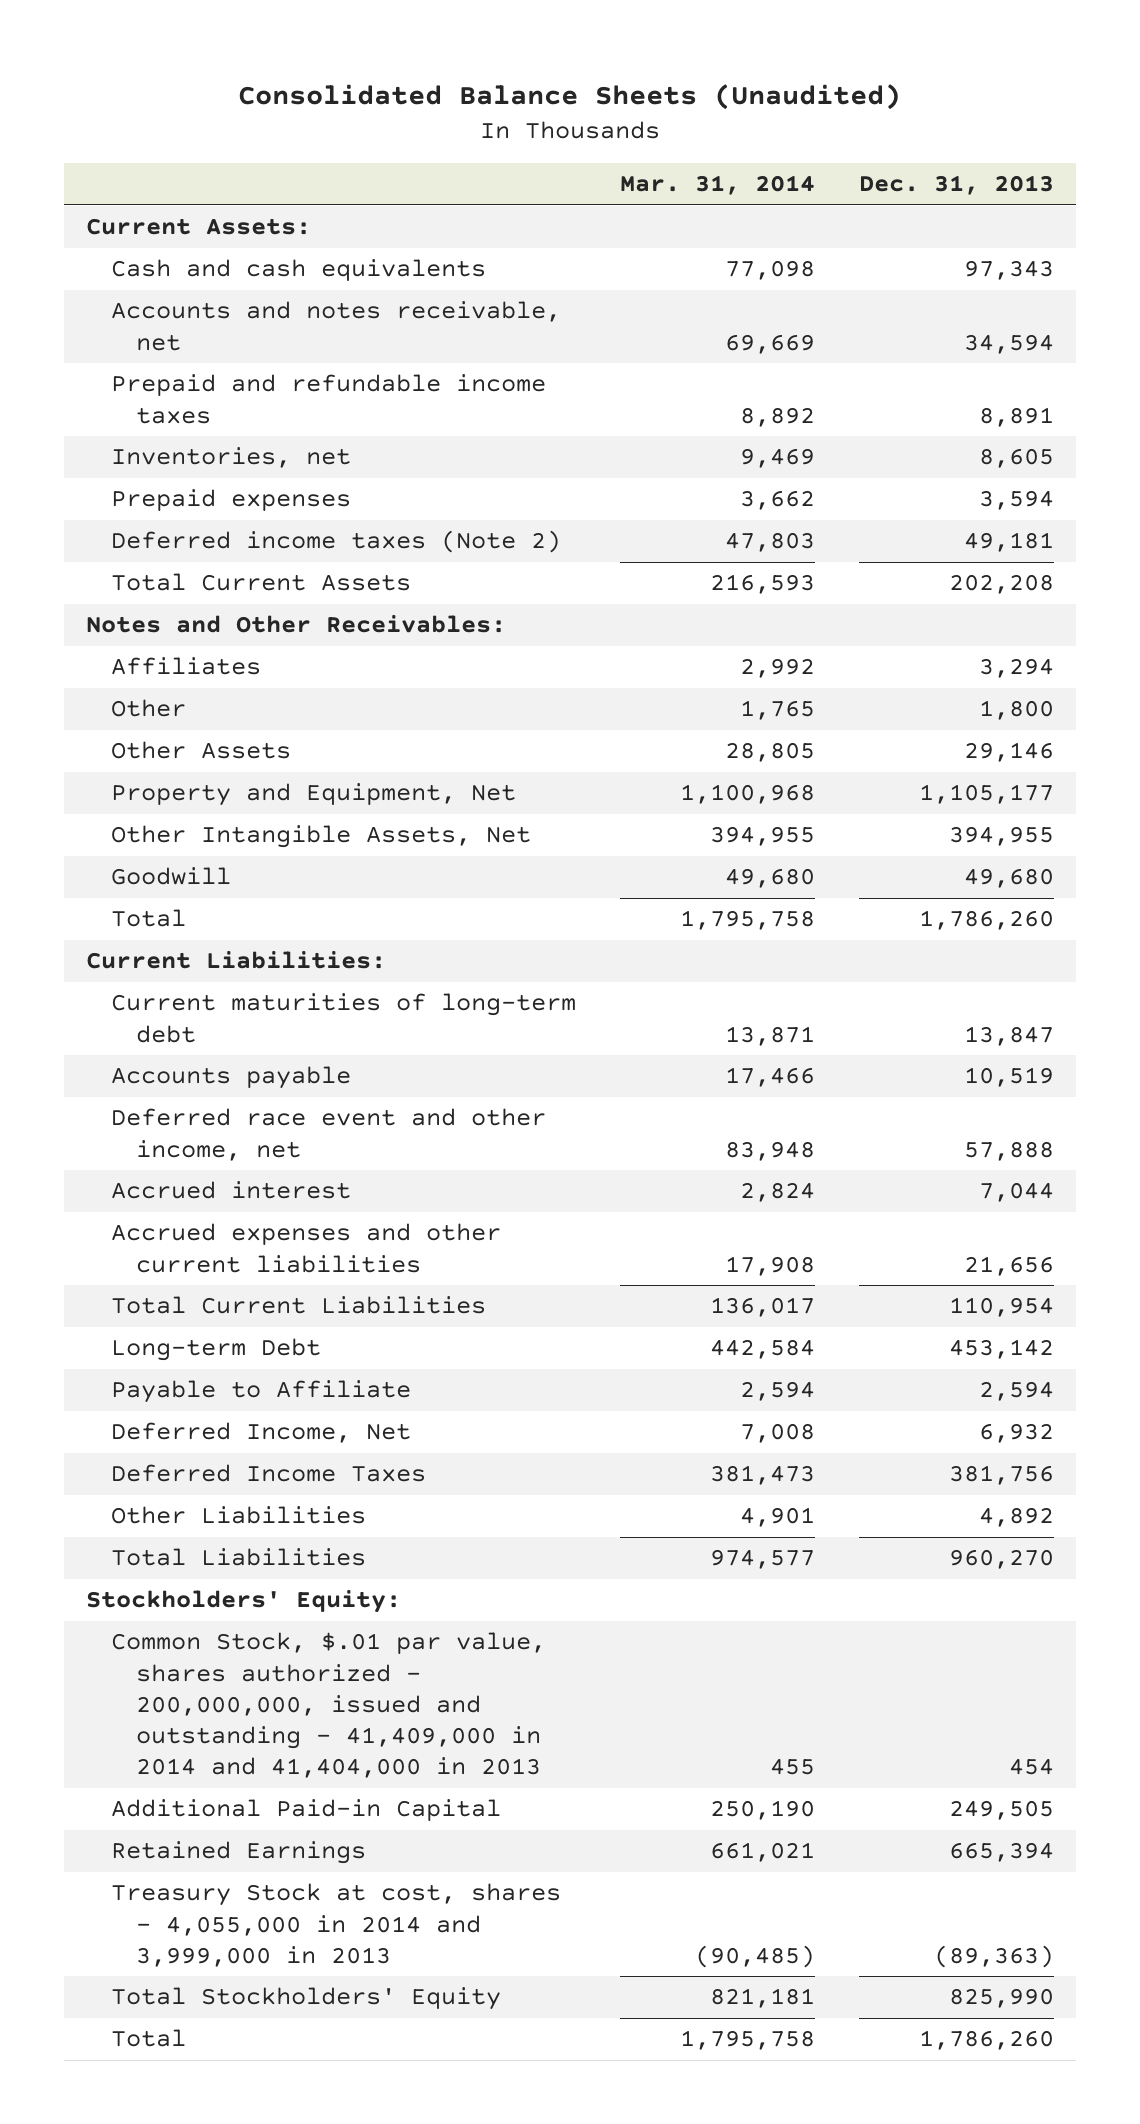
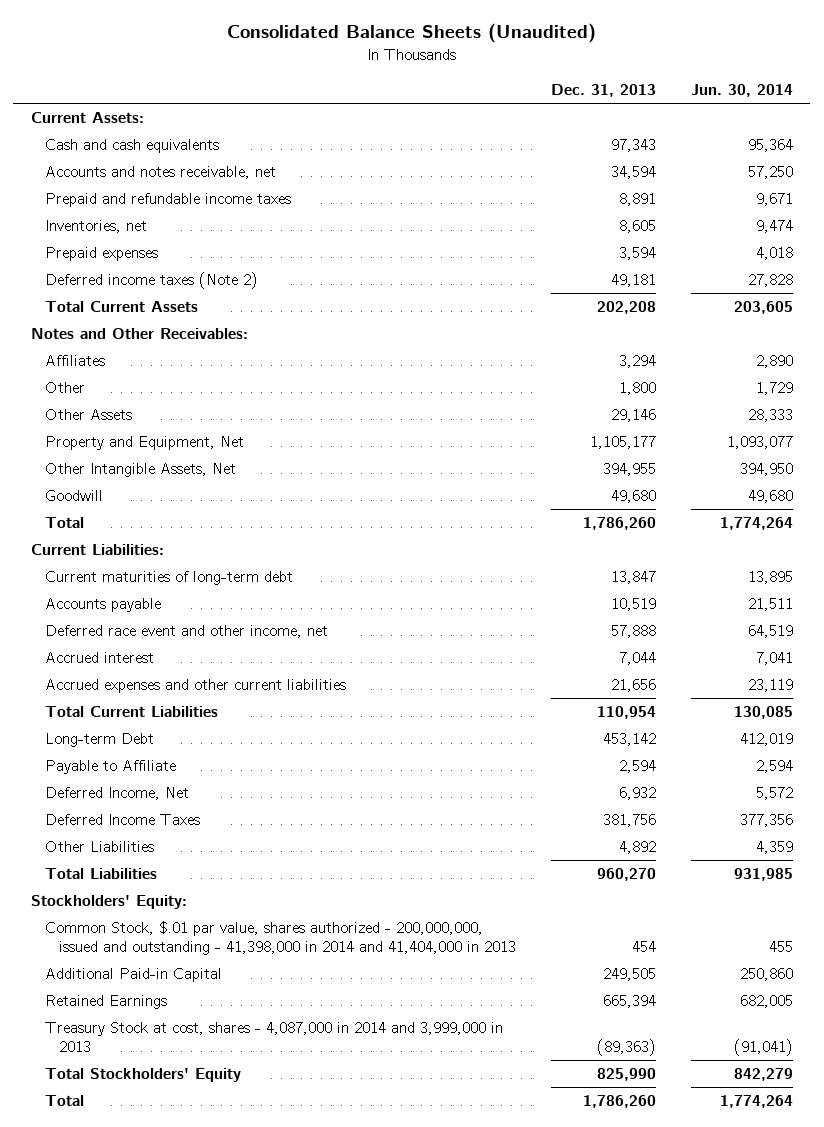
- | Mar. 31, 2014 | Dec. 31, 2013
+ | Dec. 31, 2013 | Jun. 30, 2014
- Common Stock, $.01 par value, shares authorized - 200,000,000, issued and outstanding - 41,409,000 in 2014 and 41,404,000 in 2013 | 455 | 454
+ Common Stock, $.01 par value, shares authorized - 200,000,000, issued and outstanding - 41,398,000 in 2014 and 41,404,000 in 2013 | 454 | 455
- Treasury Stock at cost, shares - 4,055,000 in 2014 and 3,999,000 in 2013 | (90,485) | (89,363)
+ Treasury Stock at cost, shares - 4,087,000 in 2014 and 3,999,000 in 2013 | (89,363) | (91,041)

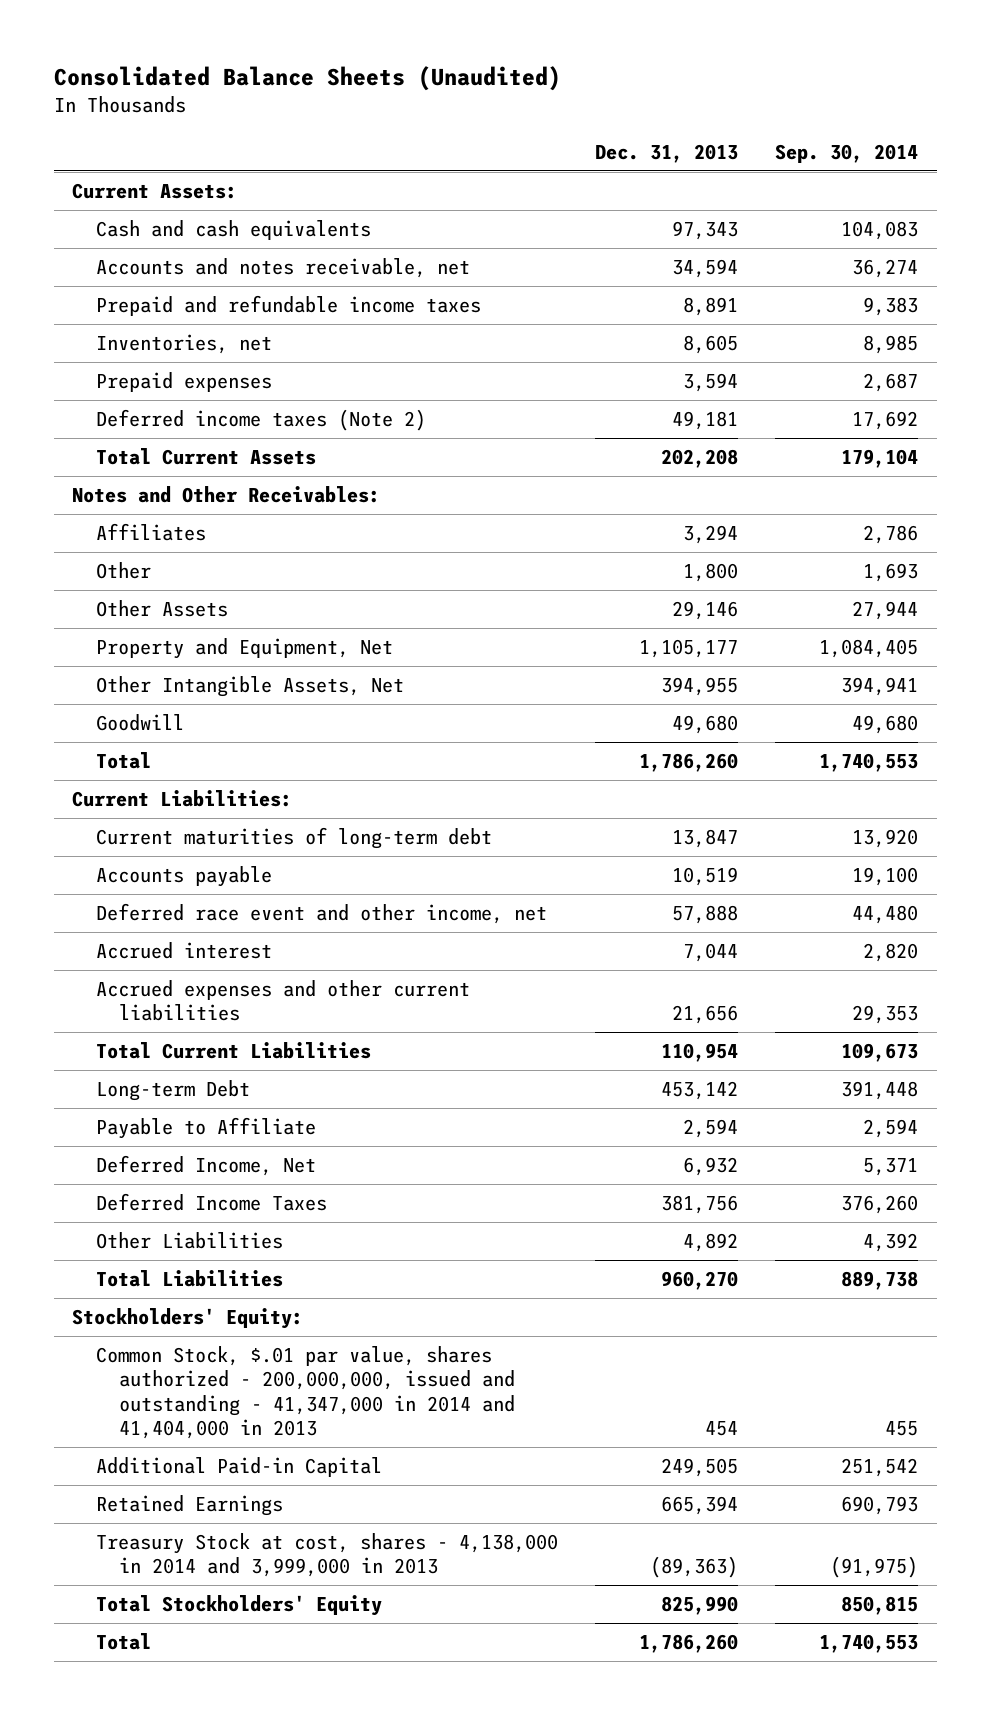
- | Dec. 31, 2013 | Jun. 30, 2014
+ | Dec. 31, 2013 | Sep. 30, 2014
- Common Stock, $.01 par value, shares authorized - 200,000,000, issued and outstanding - 41,398,000 in 2014 and 41,404,000 in 2013 | 454 | 455
+ Common Stock, $.01 par value, shares authorized - 200,000,000, issued and outstanding - 41,347,000 in 2014 and 41,404,000 in 2013 | 454 | 455
- Treasury Stock at cost, shares - 4,087,000 in 2014 and 3,999,000 in 2013 | (89,363) | (91,041)
+ Treasury Stock at cost, shares - 4,138,000 in 2014 and 3,999,000 in 2013 | (89,363) | (91,975)

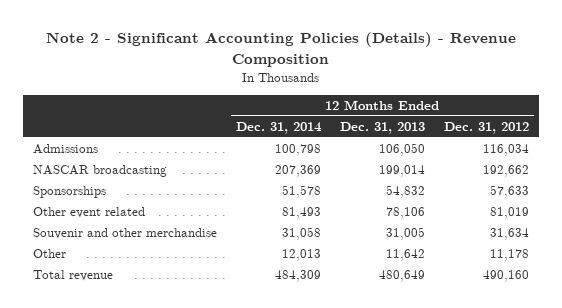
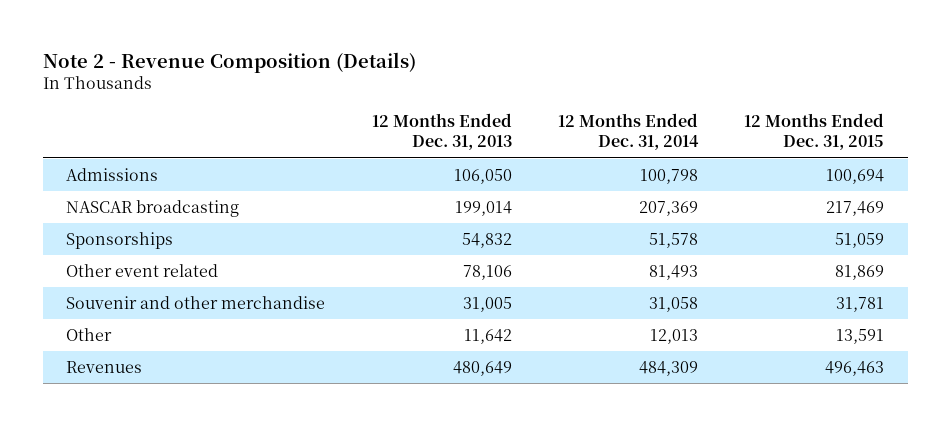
- Note 2 - Significant Accounting Policies (Details) - Revenue Composition
+ Note 2 - Revenue Composition (Details)
- | 12 Months Ended Dec. 31, 2014 | 12 Months Ended Dec. 31, 2013 | 12 Months Ended Dec. 31, 2012
+ | 12 Months Ended Dec. 31, 2013 | 12 Months Ended Dec. 31, 2014 | 12 Months Ended Dec. 31, 2015
- Total revenue | 484,309 | 480,649 | 490,160
+ Revenues | 480,649 | 484,309 | 496,463

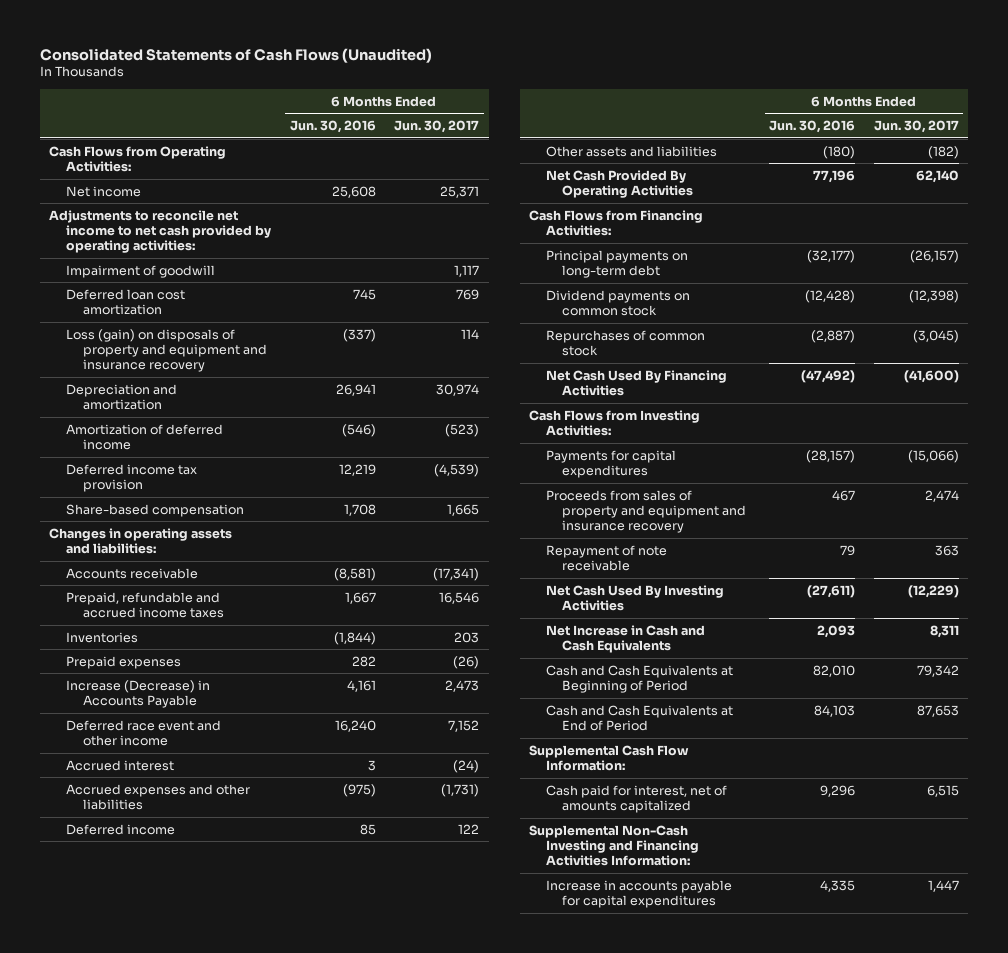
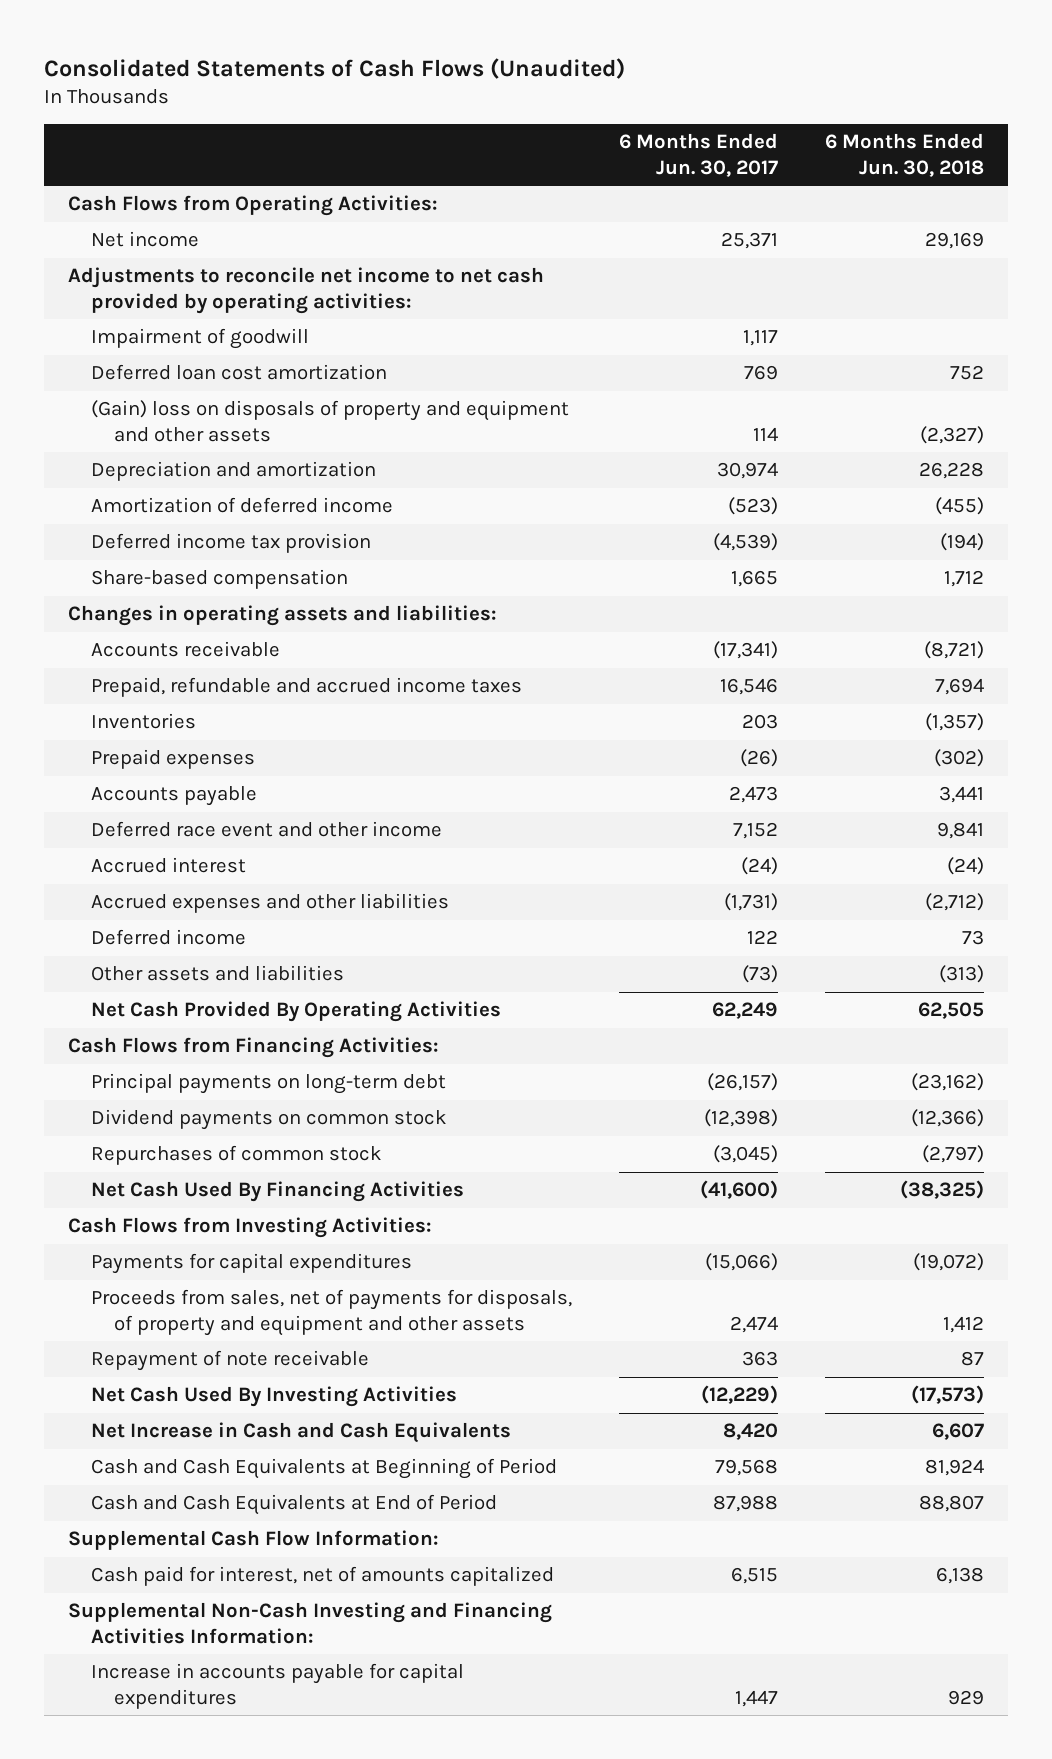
- | 6 Months Ended Jun. 30, 2016 | 6 Months Ended Jun. 30, 2017
+ | 6 Months Ended Jun. 30, 2017 | 6 Months Ended Jun. 30, 2018
- Loss (gain) on disposals of property and equipment and insurance recovery | (337) | 114
+ (Gain) loss on disposals of property and equipment and other assets | 114 | (2,327)
- Increase (Decrease) in Accounts Payable | 4,161 | 2,473
+ Accounts payable | 2,473 | 3,441
- Other assets and liabilities | (180) | (182)
- Net Cash Provided By Operating Activities | 77,196 | 62,140
+ Other assets and liabilities | (73) | (313)
+ Net Cash Provided By Operating Activities | 62,249 | 62,505
- Proceeds from sales of property and equipment and insurance recovery | 467 | 2,474
+ Proceeds from sales, net of payments for disposals, of property and equipment and other assets | 2,474 | 1,412
- Net Increase in Cash and Cash Equivalents | 2,093 | 8,311
- Cash and Cash Equivalents at Beginning of Period | 82,010 | 79,342
- Cash and Cash Equivalents at End of Period | 84,103 | 87,653
+ Net Increase in Cash and Cash Equivalents | 8,420 | 6,607
+ Cash and Cash Equivalents at Beginning of Period | 79,568 | 81,924
+ Cash and Cash Equivalents at End of Period | 87,988 | 88,807

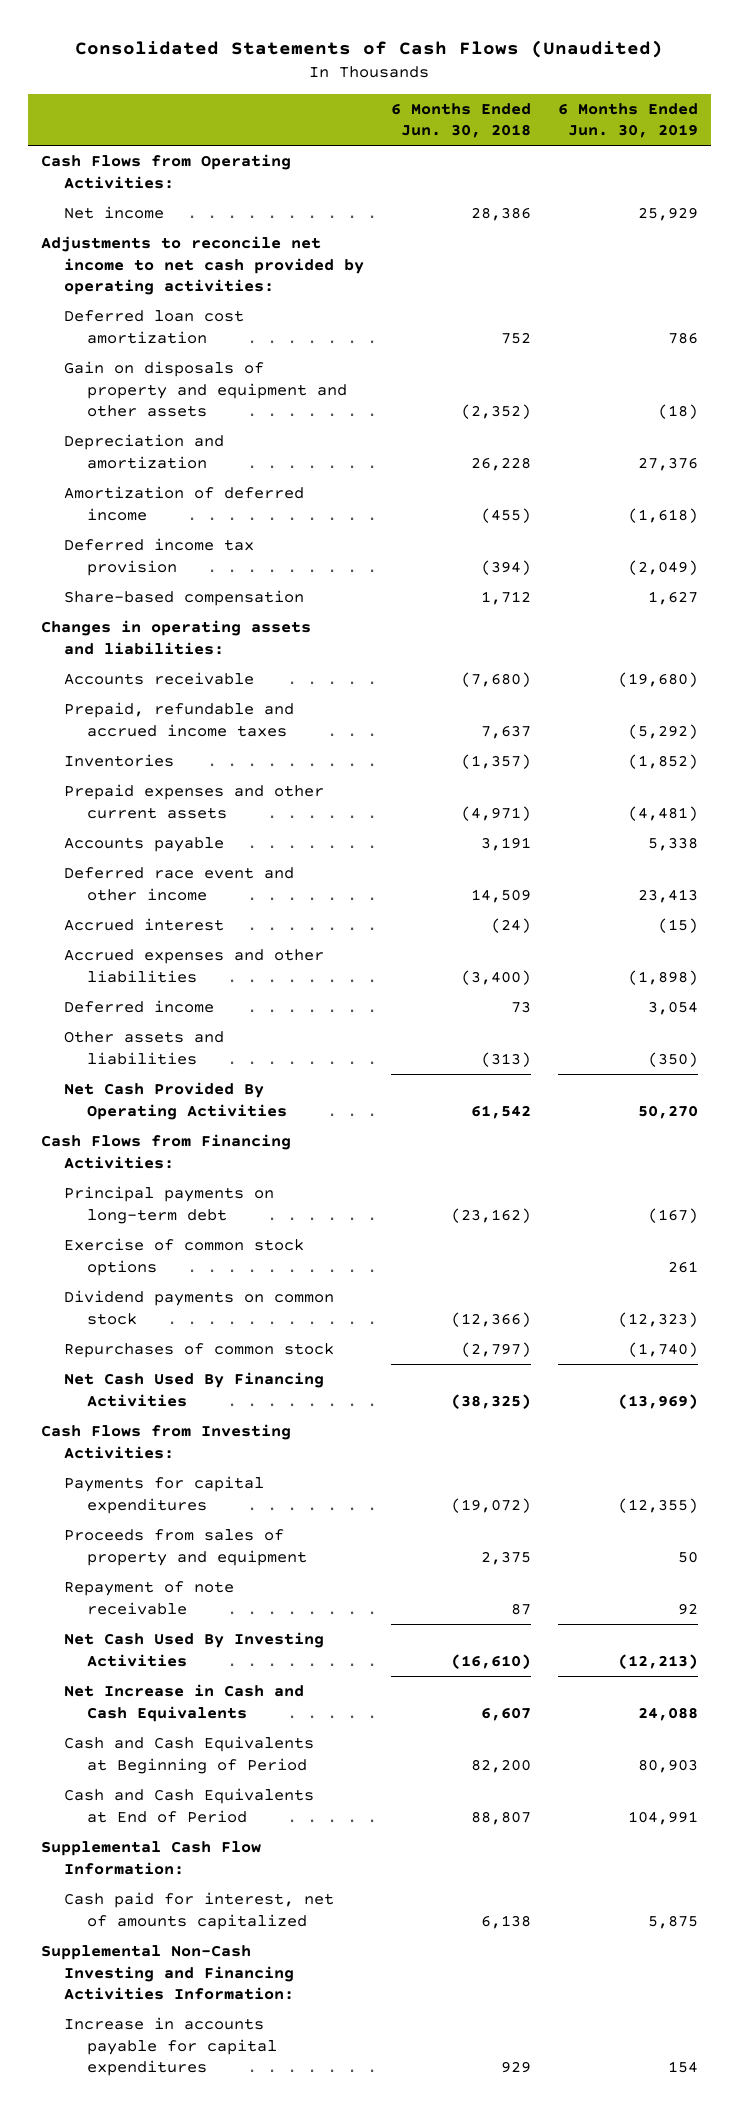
- | 6 Months Ended Jun. 30, 2017 | 6 Months Ended Jun. 30, 2018
+ | 6 Months Ended Jun. 30, 2018 | 6 Months Ended Jun. 30, 2019
- Net income | 25,371 | 29,169
+ Net income | 28,386 | 25,929
- Impairment of goodwill | 1,117 |
- (Gain) loss on disposals of property and equipment and other assets | 114 | (2,327)
+ Gain on disposals of property and equipment and other assets | (2,352) | (18)
- Deferred income tax provision | (4,539) | (194)
+ Deferred income tax provision | (394) | (2,049)
- Accounts receivable | (17,341) | (8,721)
- Prepaid, refundable and accrued income taxes | 16,546 | 7,694
+ Accounts receivable | (7,680) | (19,680)
+ Prepaid, refundable and accrued income taxes | 7,637 | (5,292)
- Prepaid expenses | (26) | (302)
- Accounts payable | 2,473 | 3,441
- Deferred race event and other income | 7,152 | 9,841
+ Prepaid expenses and other current assets | (4,971) | (4,481)
+ Accounts payable | 3,191 | 5,338
+ Deferred race event and other income | 14,509 | 23,413
- Accrued expenses and other liabilities | (1,731) | (2,712)
+ Accrued expenses and other liabilities | (3,400) | (1,898)
- Net Cash Provided By Operating Activities | 62,249 | 62,505
+ Net Cash Provided By Operating Activities | 61,542 | 50,270
+ Exercise of common stock options | | 261
- Proceeds from sales, net of payments for disposals, of property and equipment and other assets | 2,474 | 1,412
+ Proceeds from sales of property and equipment | 2,375 | 50
- Net Cash Used By Investing Activities | (12,229) | (17,573)
+ Net Cash Used By Investing Activities | (16,610) | (12,213)
- Cash and Cash Equivalents at Beginning of Period | 79,568 | 81,924
+ Cash and Cash Equivalents at Beginning of Period | 82,200 | 80,903

